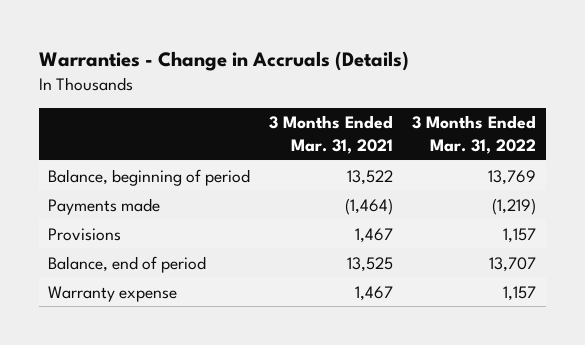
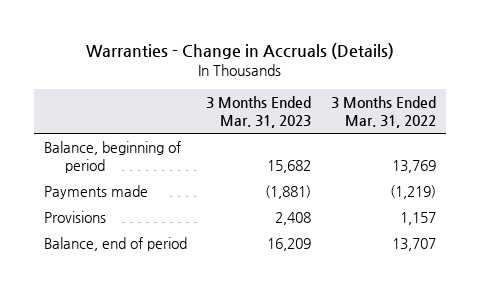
- | 3 Months Ended Mar. 31, 2021 | 3 Months Ended Mar. 31, 2022
+ | 3 Months Ended Mar. 31, 2023 | 3 Months Ended Mar. 31, 2022
- Warranty expense | 1,467 | 1,157

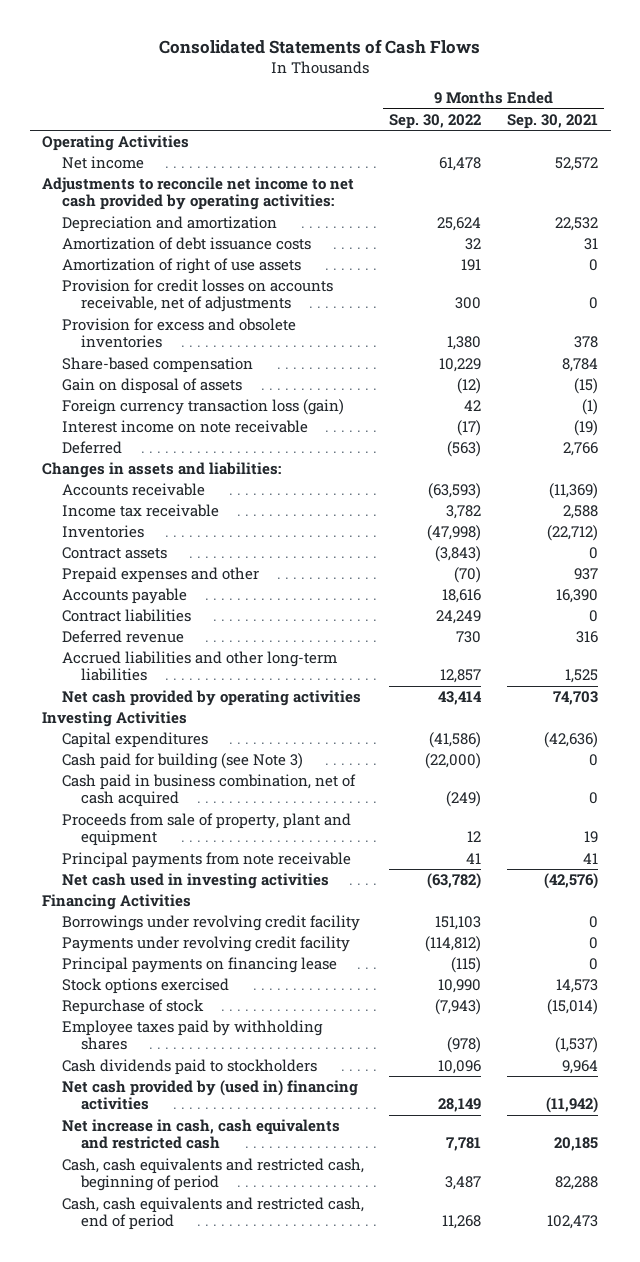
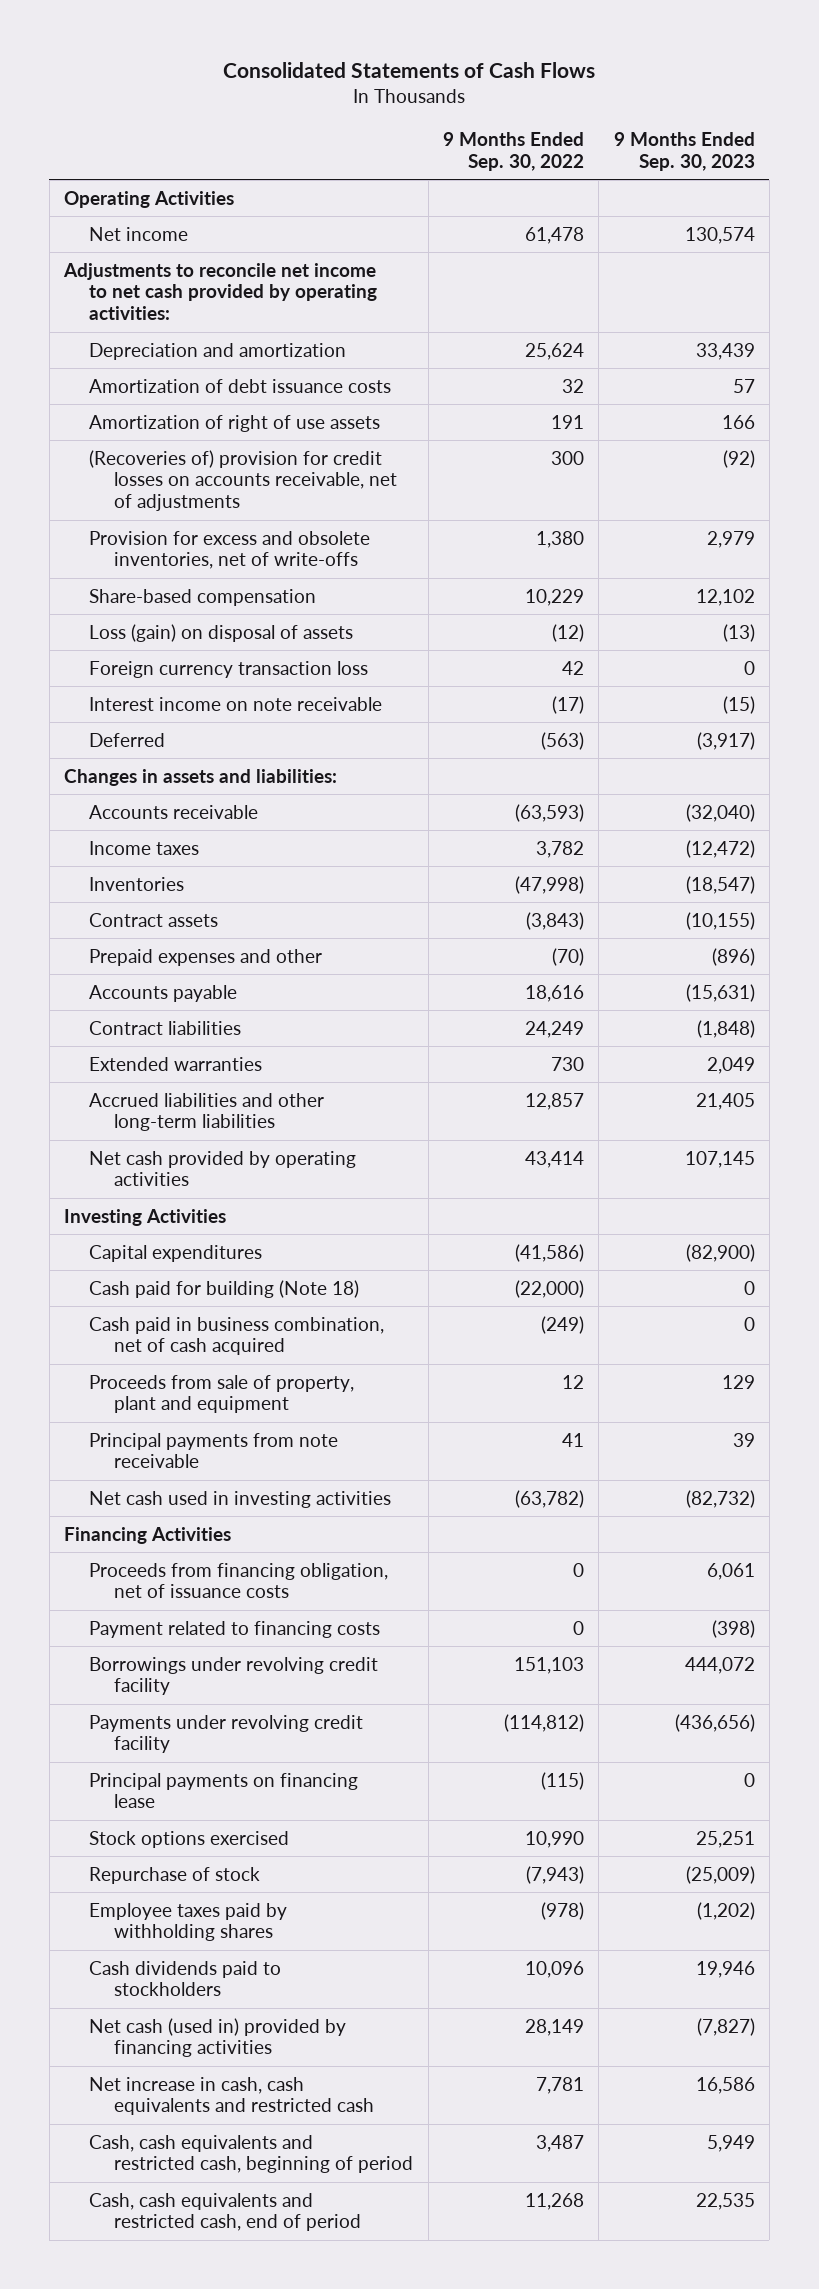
- | 9 Months Ended Sep. 30, 2022 | 9 Months Ended Sep. 30, 2021
+ | 9 Months Ended Sep. 30, 2022 | 9 Months Ended Sep. 30, 2023
- Provision for credit losses on accounts receivable, net of adjustments | 300 | 0
- Provision for excess and obsolete inventories | 1,380 | 378
+ (Recoveries of) provision for credit losses on accounts receivable, net of adjustments | 300 | (92)
+ Provision for excess and obsolete inventories, net of write-offs | 1,380 | 2,979
- Gain on disposal of assets | (12) | (15)
- Foreign currency transaction loss (gain) | 42 | (1)
+ Loss (gain) on disposal of assets | (12) | (13)
+ Foreign currency transaction loss | 42 | 0
- Income tax receivable | 3,782 | 2,588
+ Income taxes | 3,782 | (12,472)
- Deferred revenue | 730 | 316
+ Extended warranties | 730 | 2,049
- Cash paid for building (see Note 3) | (22,000) | 0
+ Cash paid for building (Note 18) | (22,000) | 0
+ Proceeds from financing obligation, net of issuance costs | 0 | 6,061
+ Payment related to financing costs | 0 | (398)
- Net cash provided by (used in) financing activities | 28,149 | (11,942)
+ Net cash (used in) provided by financing activities | 28,149 | (7,827)

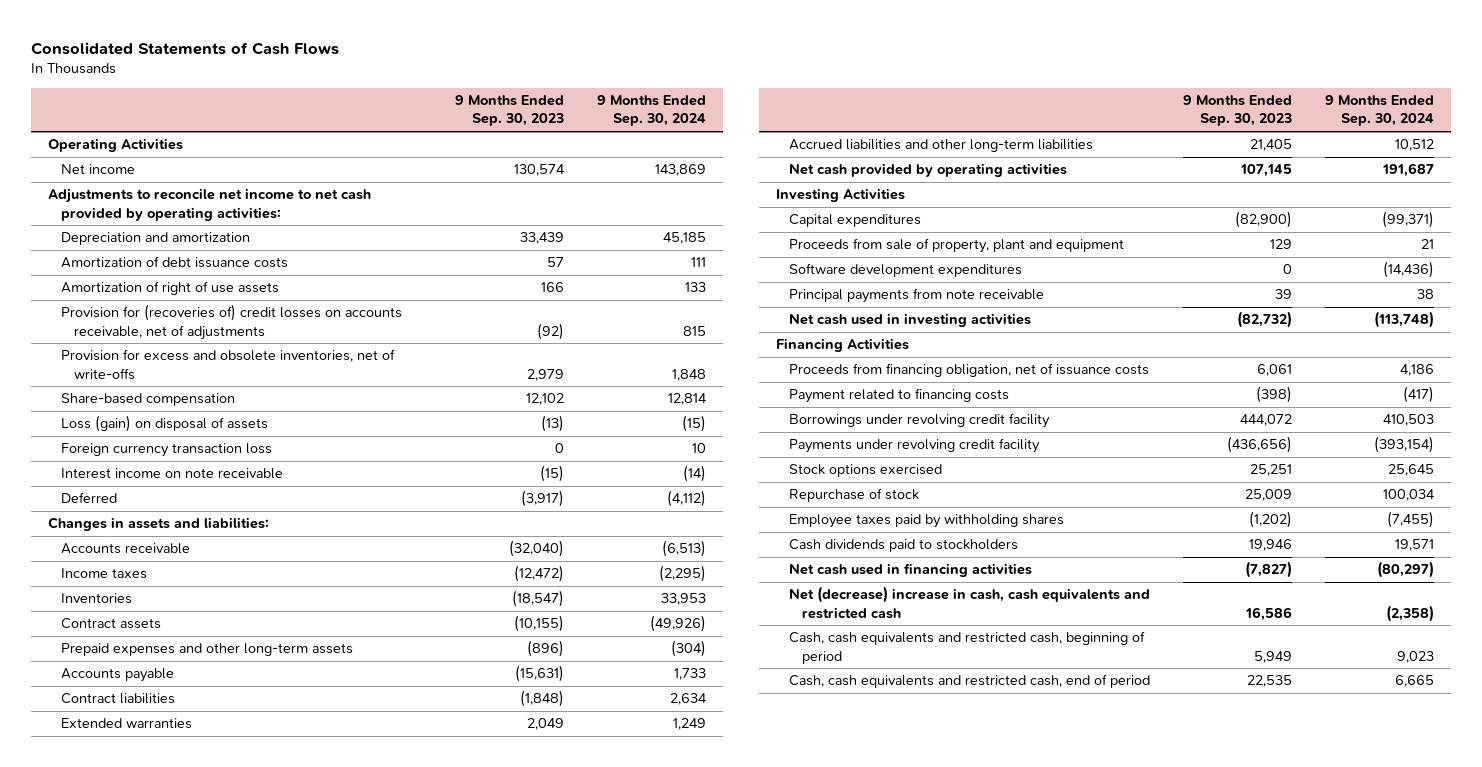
- | 9 Months Ended Sep. 30, 2022 | 9 Months Ended Sep. 30, 2023
+ | 9 Months Ended Sep. 30, 2023 | 9 Months Ended Sep. 30, 2024
- (Recoveries of) provision for credit losses on accounts receivable, net of adjustments | 300 | (92)
+ Provision for (recoveries of) credit losses on accounts receivable, net of adjustments | (92) | 815
- Prepaid expenses and other | (70) | (896)
+ Prepaid expenses and other long-term assets | (896) | (304)
- Cash paid for building (Note 18) | (22,000) | 0
- Cash paid in business combination, net of cash acquired | (249) | 0
+ Software development expenditures | 0 | (14,436)
- Principal payments on financing lease | (115) | 0
- Repurchase of stock | (7,943) | (25,009)
+ Repurchase of stock | 25,009 | 100,034
- Net cash (used in) provided by financing activities | 28,149 | (7,827)
- Net increase in cash, cash equivalents and restricted cash | 7,781 | 16,586
+ Net cash used in financing activities | (7,827) | (80,297)
+ Net (decrease) increase in cash, cash equivalents and restricted cash | 16,586 | (2,358)

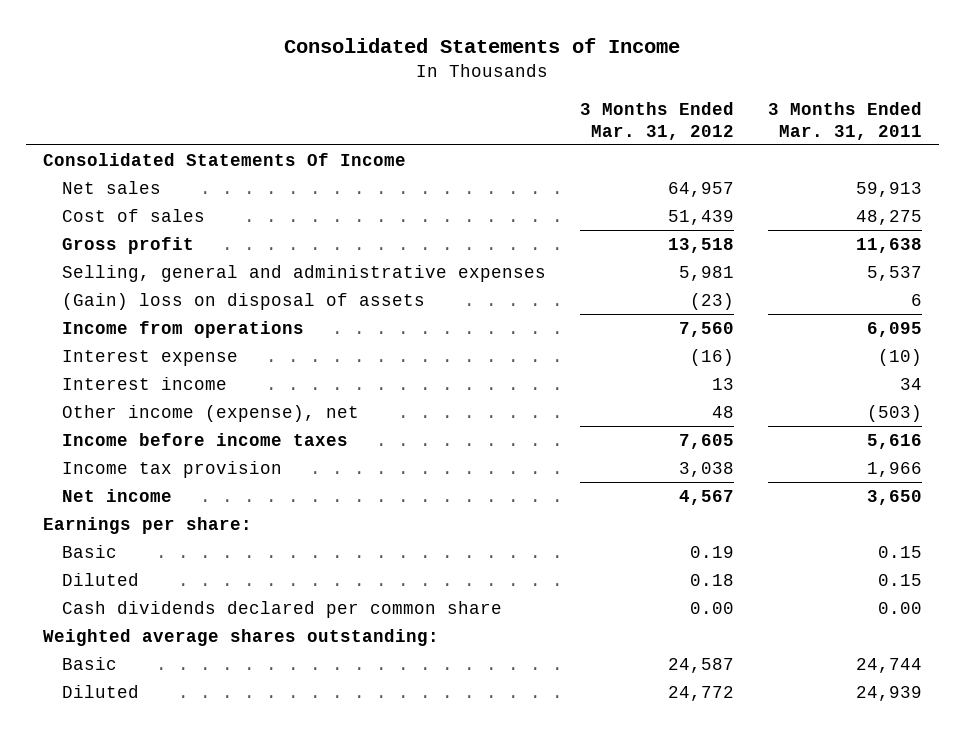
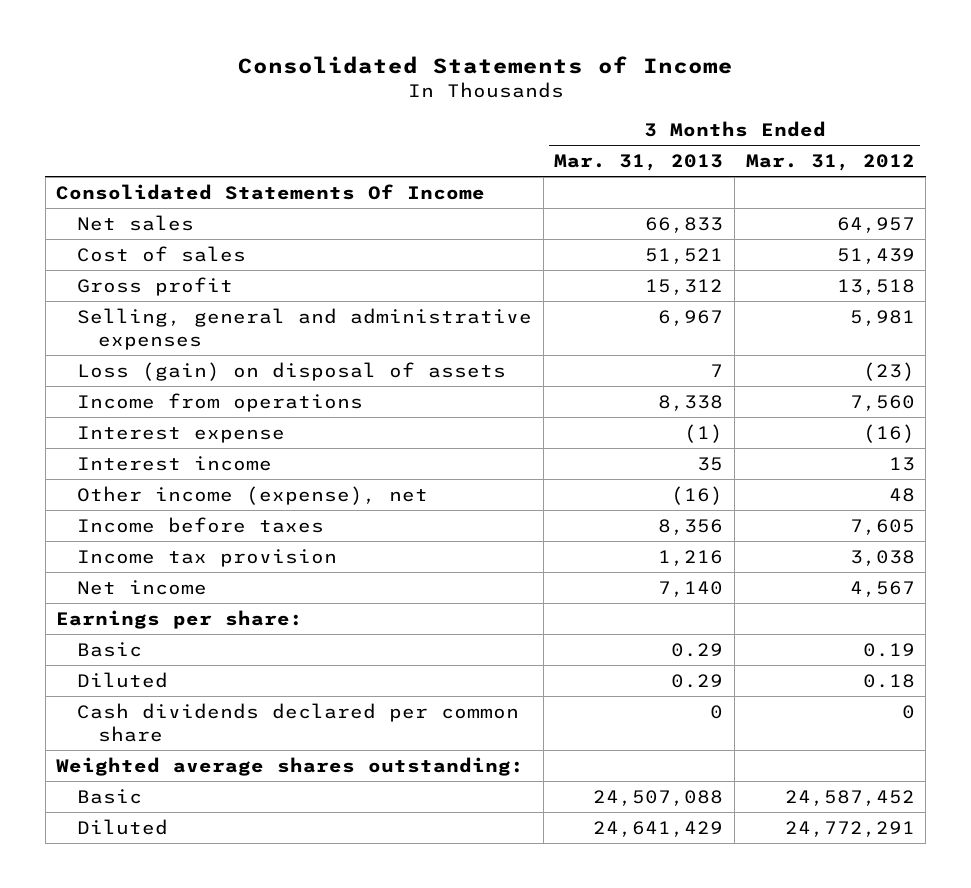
- | 3 Months Ended Mar. 31, 2012 | 3 Months Ended Mar. 31, 2011
+ | 3 Months Ended Mar. 31, 2013 | 3 Months Ended Mar. 31, 2012
- (Gain) loss on disposal of assets | (23) | 6
+ Loss (gain) on disposal of assets | 7 | (23)
- Income before income taxes | 7,605 | 5,616
+ Income before taxes | 8,356 | 7,605
- Cash dividends declared per common share | 0.00 | 0.00
+ Cash dividends declared per common share | 0 | 0
- Basic | 24,587 | 24,744
- Diluted | 24,772 | 24,939
+ Basic | 24,507,088 | 24,587,452
+ Diluted | 24,641,429 | 24,772,291

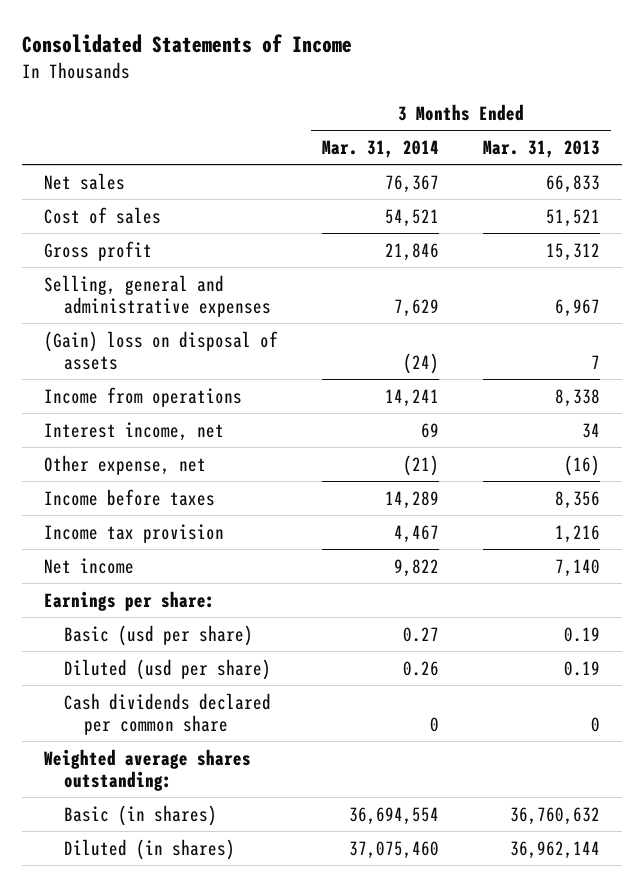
- | 3 Months Ended Mar. 31, 2013 | 3 Months Ended Mar. 31, 2012
+ | 3 Months Ended Mar. 31, 2014 | 3 Months Ended Mar. 31, 2013
- Consolidated Statements Of Income
- Loss (gain) on disposal of assets | 7 | (23)
+ (Gain) loss on disposal of assets | (24) | 7
- Interest expense | (1) | (16)
- Interest income | 35 | 13
- Other income (expense), net | (16) | 48
+ Interest income, net | 69 | 34
+ Other expense, net | (21) | (16)
- Basic | 0.29 | 0.19
- Diluted | 0.29 | 0.18
+ Basic (usd per share) | 0.27 | 0.19
+ Diluted (usd per share) | 0.26 | 0.19
- Basic | 24,507,088 | 24,587,452
- Diluted | 24,641,429 | 24,772,291
+ Basic (in shares) | 36,694,554 | 36,760,632
+ Diluted (in shares) | 37,075,460 | 36,962,144

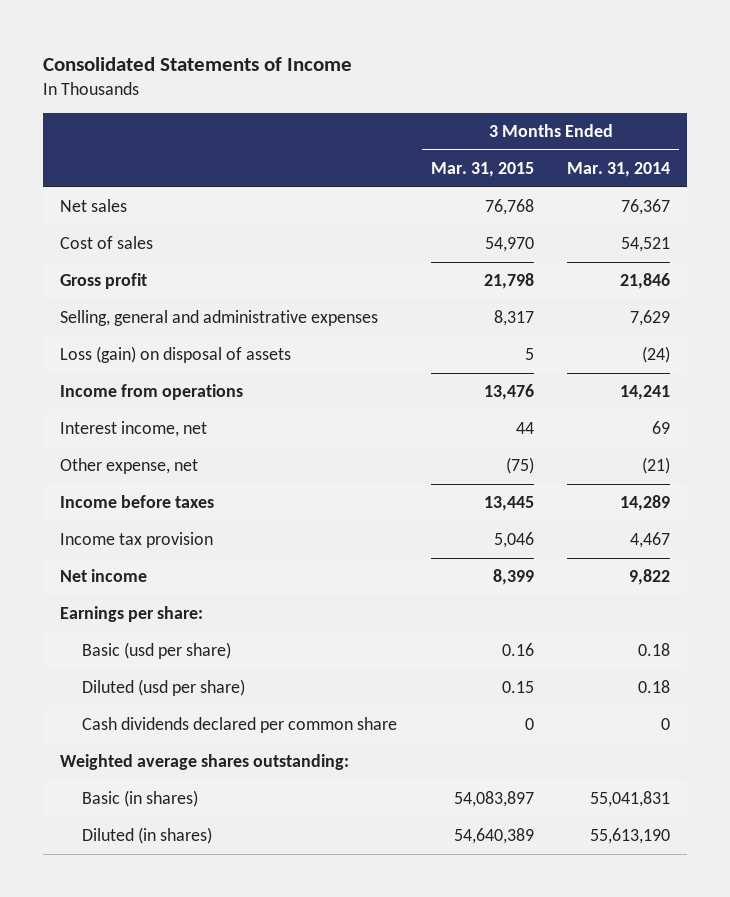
- | 3 Months Ended Mar. 31, 2014 | 3 Months Ended Mar. 31, 2013
+ | 3 Months Ended Mar. 31, 2015 | 3 Months Ended Mar. 31, 2014
- (Gain) loss on disposal of assets | (24) | 7
+ Loss (gain) on disposal of assets | 5 | (24)
- Basic (usd per share) | 0.27 | 0.19
- Diluted (usd per share) | 0.26 | 0.19
+ Basic (usd per share) | 0.16 | 0.18
+ Diluted (usd per share) | 0.15 | 0.18
- Basic (in shares) | 36,694,554 | 36,760,632
- Diluted (in shares) | 37,075,460 | 36,962,144
+ Basic (in shares) | 54,083,897 | 55,041,831
+ Diluted (in shares) | 54,640,389 | 55,613,190

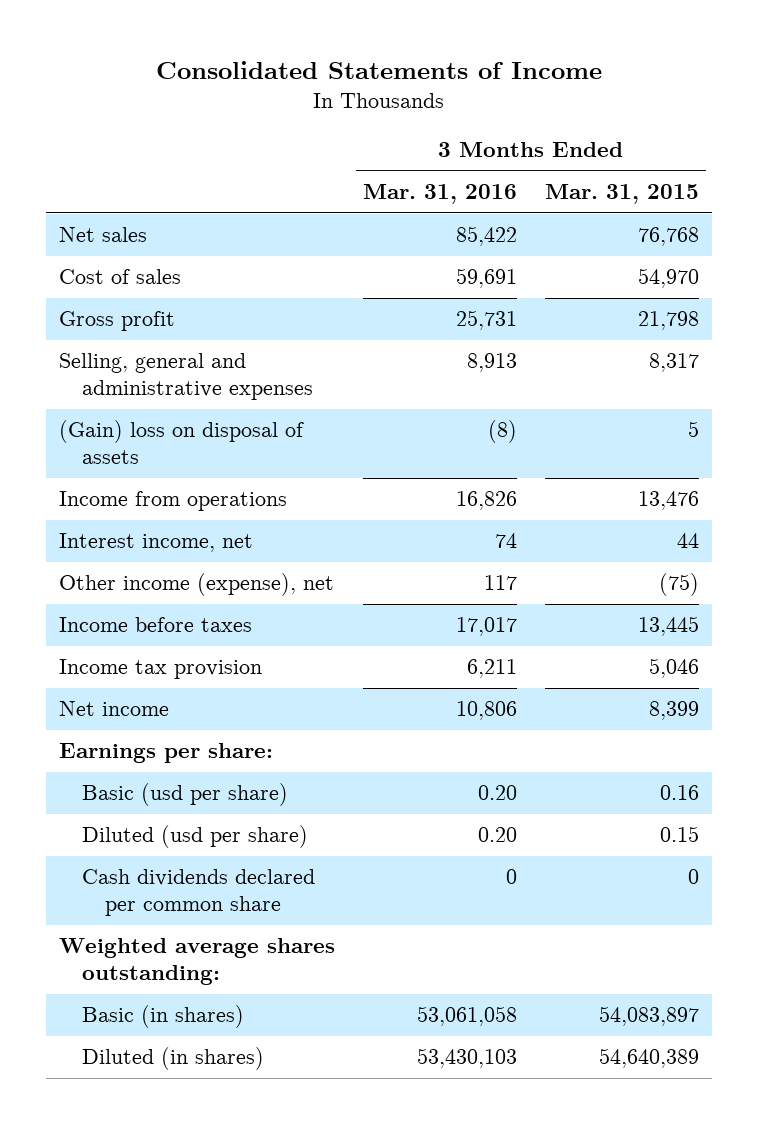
- | 3 Months Ended Mar. 31, 2015 | 3 Months Ended Mar. 31, 2014
+ | 3 Months Ended Mar. 31, 2016 | 3 Months Ended Mar. 31, 2015
- Loss (gain) on disposal of assets | 5 | (24)
+ (Gain) loss on disposal of assets | (8) | 5
- Other expense, net | (75) | (21)
+ Other income (expense), net | 117 | (75)

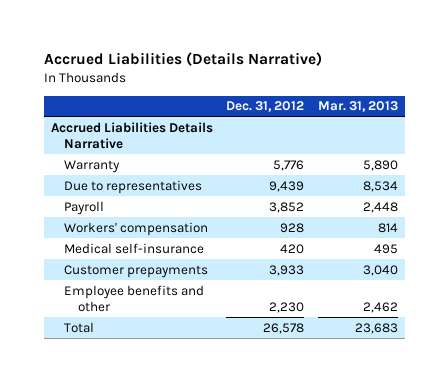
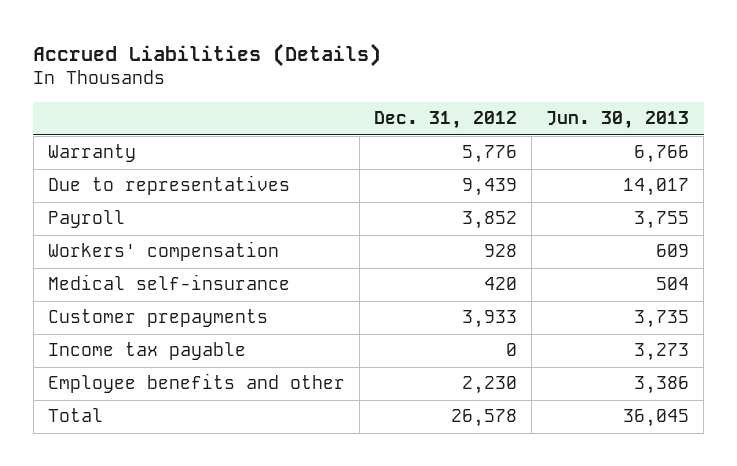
- Accrued Liabilities (Details Narrative)
+ Accrued Liabilities (Details)
- | Dec. 31, 2012 | Mar. 31, 2013
+ | Dec. 31, 2012 | Jun. 30, 2013
- Accrued Liabilities Details Narrative
+ Income tax payable | 0 | 3,273

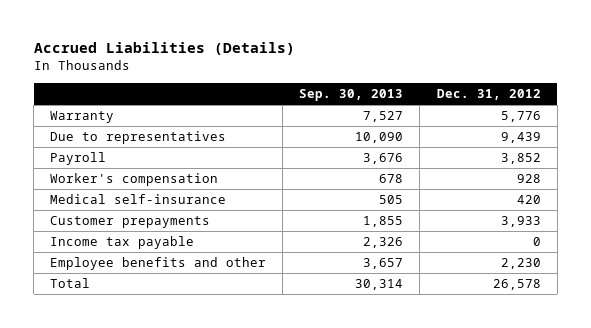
- | Dec. 31, 2012 | Jun. 30, 2013
+ | Sep. 30, 2013 | Dec. 31, 2012
- Workers' compensation | 928 | 609
+ Worker's compensation | 678 | 928

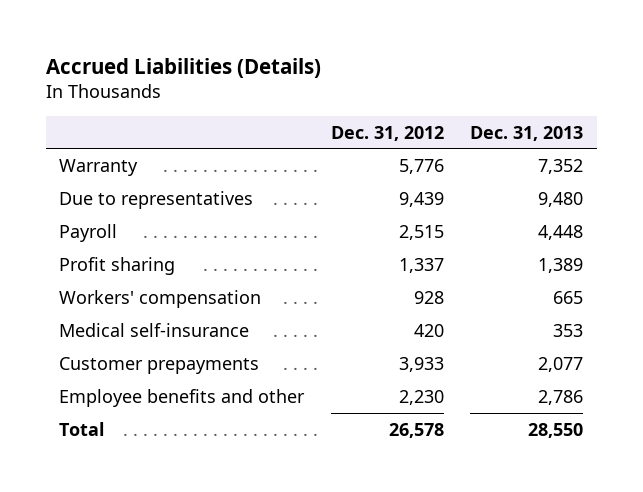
- | Sep. 30, 2013 | Dec. 31, 2012
+ | Dec. 31, 2012 | Dec. 31, 2013
- Payroll | 3,676 | 3,852
- Worker's compensation | 678 | 928
+ Payroll | 2,515 | 4,448
+ Profit sharing | 1,337 | 1,389
+ Workers' compensation | 928 | 665
- Income tax payable | 2,326 | 0

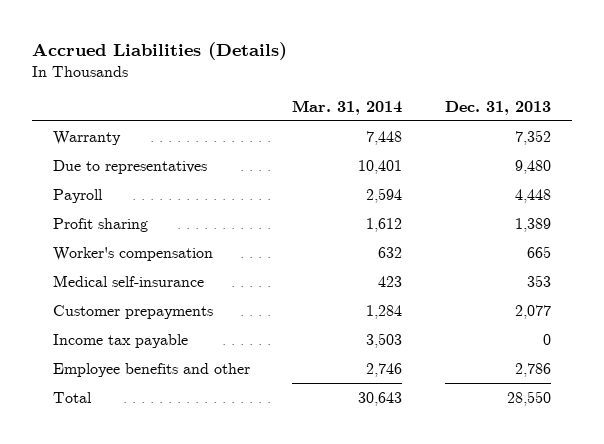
- | Dec. 31, 2012 | Dec. 31, 2013
+ | Mar. 31, 2014 | Dec. 31, 2013
- Workers' compensation | 928 | 665
+ Worker's compensation | 632 | 665
+ Income tax payable | 3,503 | 0

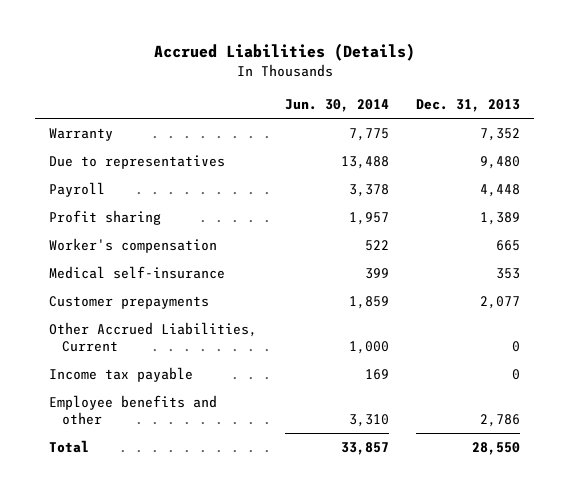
- | Mar. 31, 2014 | Dec. 31, 2013
+ | Jun. 30, 2014 | Dec. 31, 2013
+ Other Accrued Liabilities, Current | 1,000 | 0

